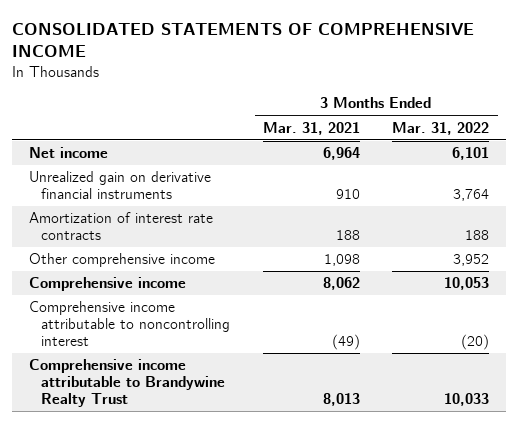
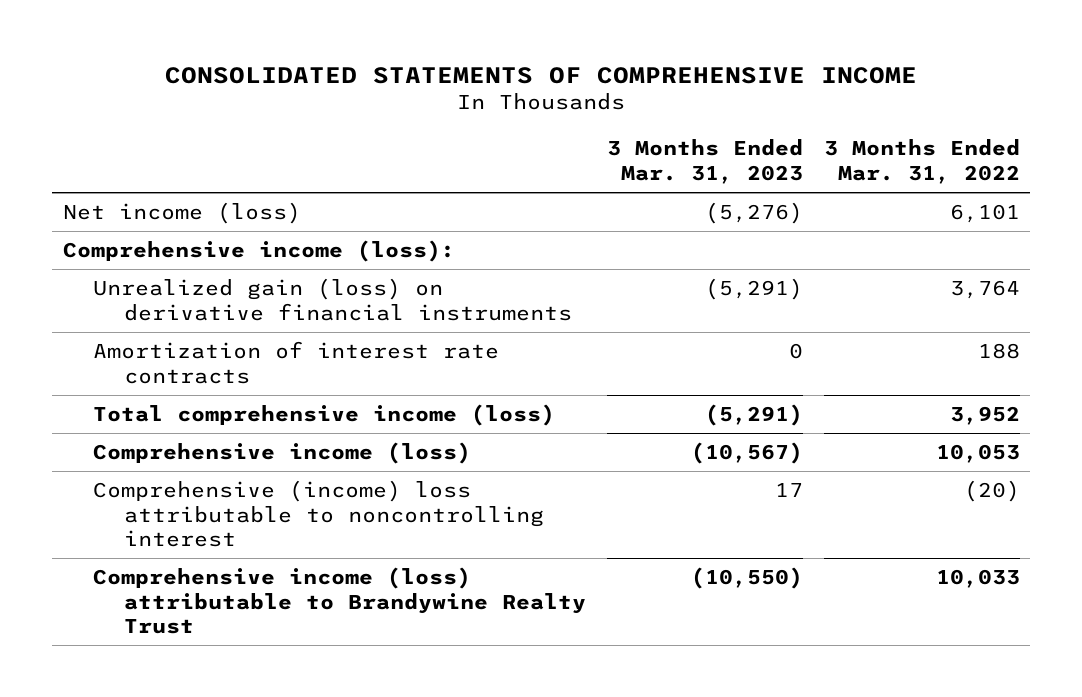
- | 3 Months Ended Mar. 31, 2021 | 3 Months Ended Mar. 31, 2022
+ | 3 Months Ended Mar. 31, 2023 | 3 Months Ended Mar. 31, 2022
- Net income | 6,964 | 6,101
- Unrealized gain on derivative financial instruments | 910 | 3,764
+ Net income (loss) | (5,276) | 6,101
+ Comprehensive income (loss):
+ Unrealized gain (loss) on derivative financial instruments | (5,291) | 3,764
- Other comprehensive income | 1,098 | 3,952
- Comprehensive income | 8,062 | 10,053
- Comprehensive income attributable to noncontrolling interest | (49) | (20)
- Comprehensive income attributable to Brandywine Realty Trust | 8,013 | 10,033
+ Total comprehensive income (loss) | (5,291) | 3,952
+ Comprehensive income (loss) | (10,567) | 10,053
+ Comprehensive (income) loss attributable to noncontrolling interest | 17 | (20)
+ Comprehensive income (loss) attributable to Brandywine Realty Trust | (10,550) | 10,033

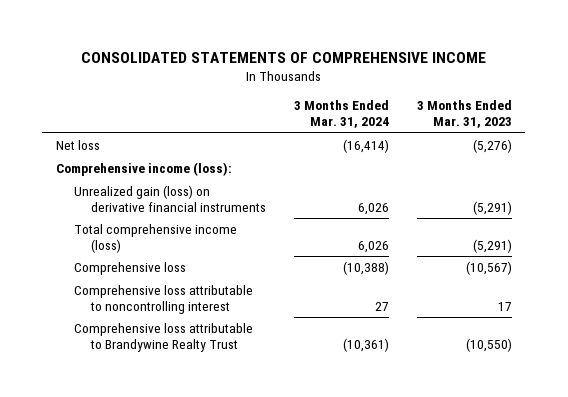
- | 3 Months Ended Mar. 31, 2023 | 3 Months Ended Mar. 31, 2022
+ | 3 Months Ended Mar. 31, 2024 | 3 Months Ended Mar. 31, 2023
- Net income (loss) | (5,276) | 6,101
+ Net loss | (16,414) | (5,276)
- Amortization of interest rate contracts | 0 | 188
- Comprehensive income (loss) | (10,567) | 10,053
- Comprehensive (income) loss attributable to noncontrolling interest | 17 | (20)
- Comprehensive income (loss) attributable to Brandywine Realty Trust | (10,550) | 10,033
+ Comprehensive loss | (10,388) | (10,567)
+ Comprehensive loss attributable to noncontrolling interest | 27 | 17
+ Comprehensive loss attributable to Brandywine Realty Trust | (10,361) | (10,550)

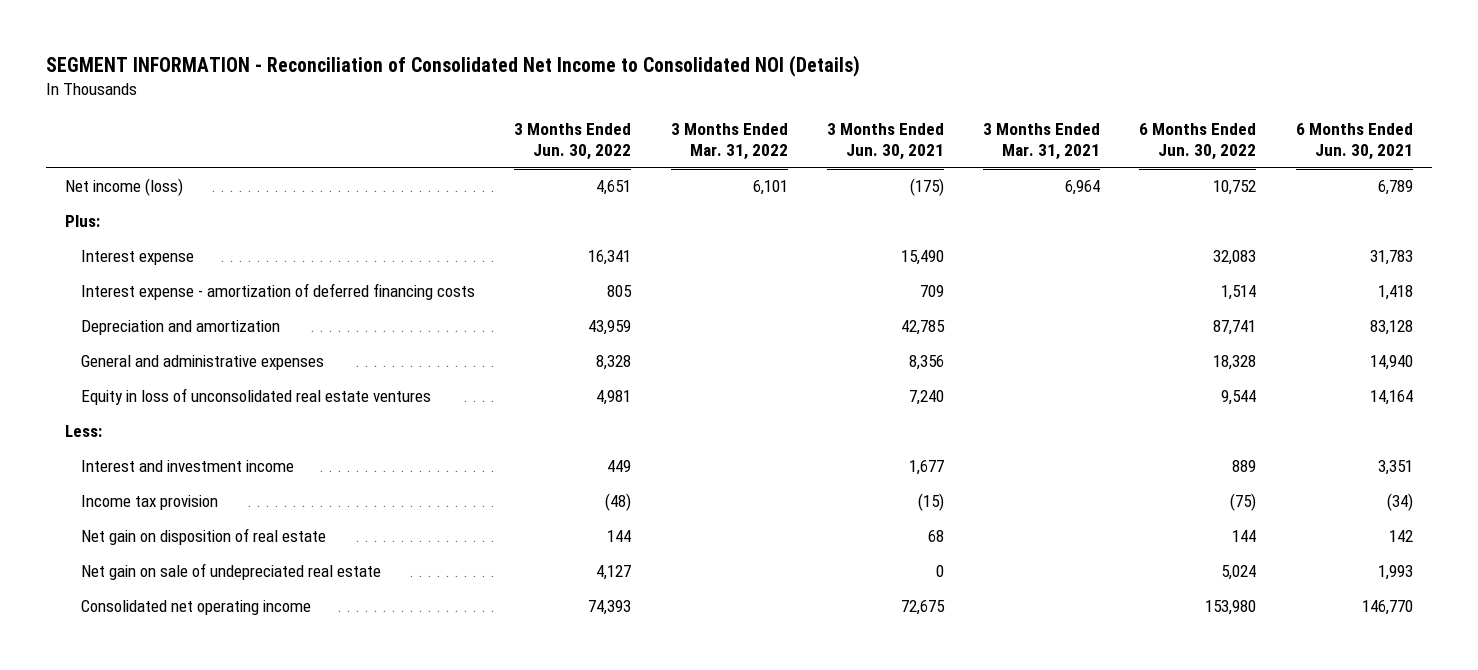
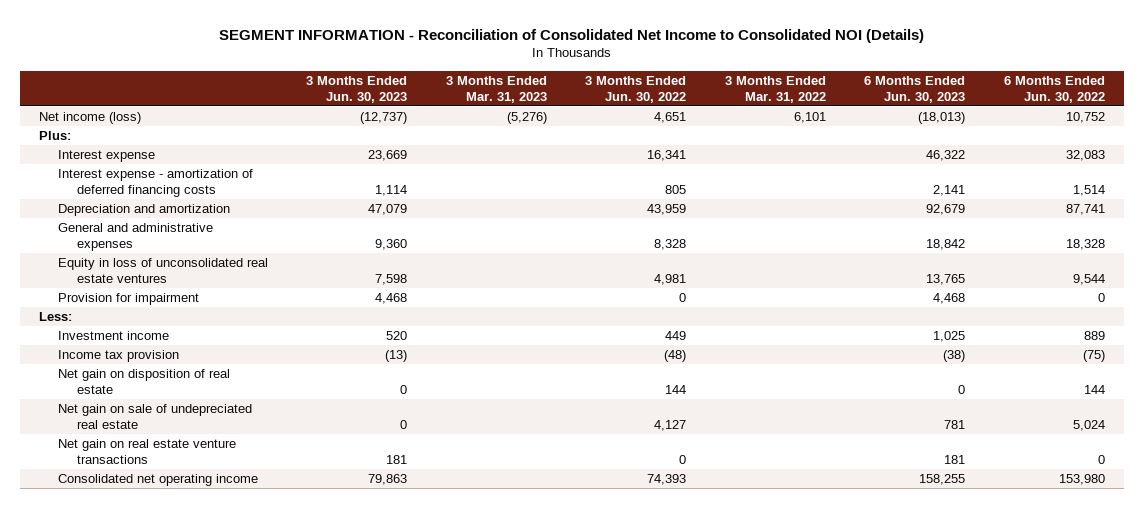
- | 3 Months Ended Jun. 30, 2022 | 3 Months Ended Mar. 31, 2022 | 3 Months Ended Jun. 30, 2021 | 3 Months Ended Mar. 31, 2021 | 6 Months Ended Jun. 30, 2022 | 6 Months Ended Jun. 30, 2021
+ | 3 Months Ended Jun. 30, 2023 | 3 Months Ended Mar. 31, 2023 | 3 Months Ended Jun. 30, 2022 | 3 Months Ended Mar. 31, 2022 | 6 Months Ended Jun. 30, 2023 | 6 Months Ended Jun. 30, 2022
+ Provision for impairment | 4,468 | | 0 | | 4,468 | 0
- Interest and investment income | 449 | | 1,677 | | 889 | 3,351
+ Investment income | 520 | | 449 | | 1,025 | 889
+ Net gain on real estate venture transactions | 181 | | 0 | | 181 | 0

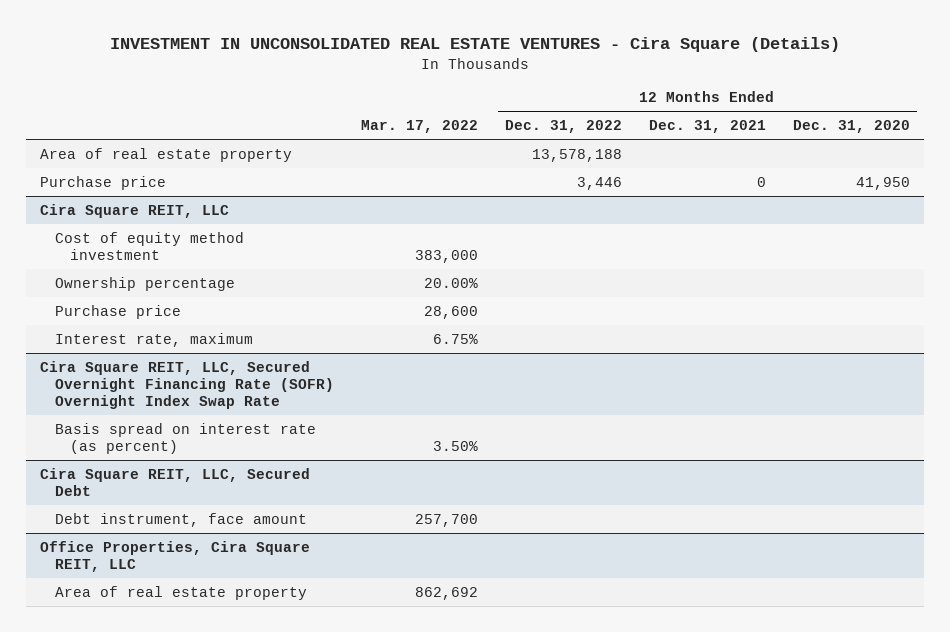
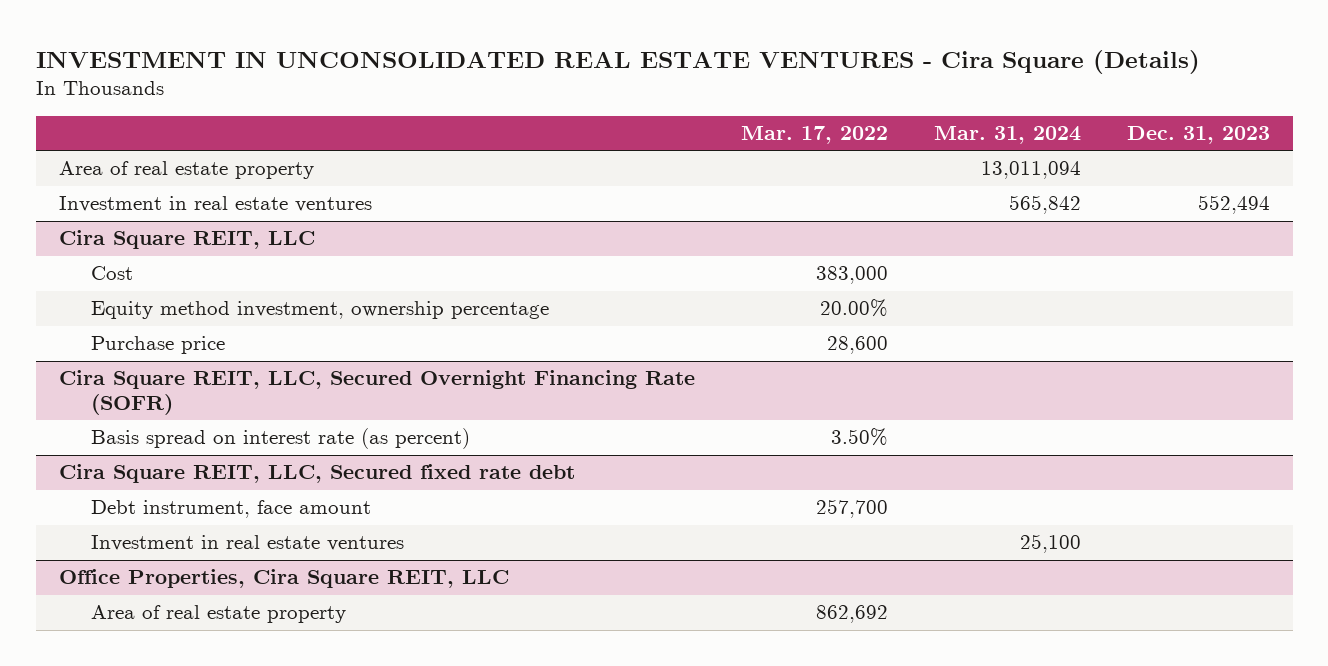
- | Mar. 17, 2022 | 12 Months Ended Dec. 31, 2022 | 12 Months Ended Dec. 31, 2021 | 12 Months Ended Dec. 31, 2020
+ | Mar. 17, 2022 | Mar. 31, 2024 | Dec. 31, 2023
- Purchase price | | 3,446 | 0 | 41,950
+ Investment in real estate ventures | | 565,842 | 552,494
@ Cira Square REIT, LLC
- Cost of equity method investment | 383,000 | | |
- Ownership percentage | 20.00% | | |
+ Cost | 383,000 | |
+ Equity method investment, ownership percentage | 20.00% | |
- Interest rate, maximum | 6.75% | | |
- Cira Square REIT, LLC, Secured Overnight Financing Rate (SOFR) Overnight Index Swap Rate
+ Cira Square REIT, LLC, Secured Overnight Financing Rate (SOFR)
- Cira Square REIT, LLC, Secured Debt
+ Cira Square REIT, LLC, Secured fixed rate debt
+ Investment in real estate ventures | | 25,100 |

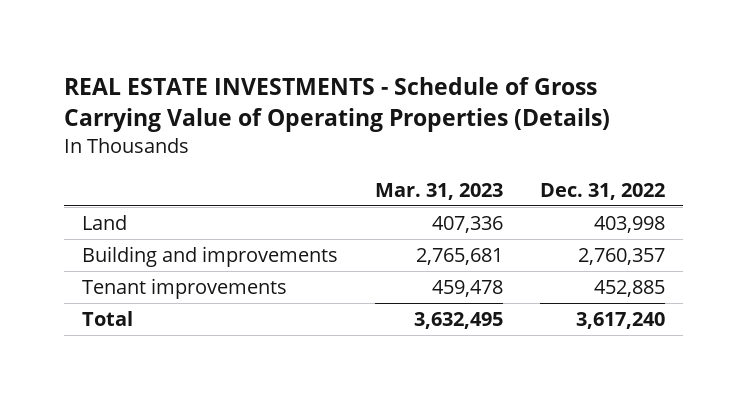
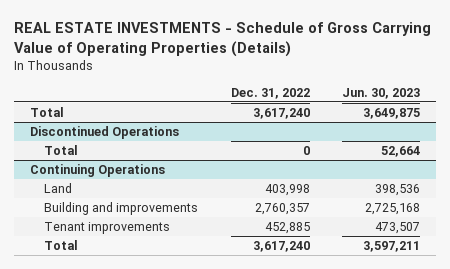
- | Mar. 31, 2023 | Dec. 31, 2022
+ | Dec. 31, 2022 | Jun. 30, 2023
+ Total | 3,617,240 | 3,649,875
+ Discontinued Operations
+ Total | 0 | 52,664
+ Continuing Operations

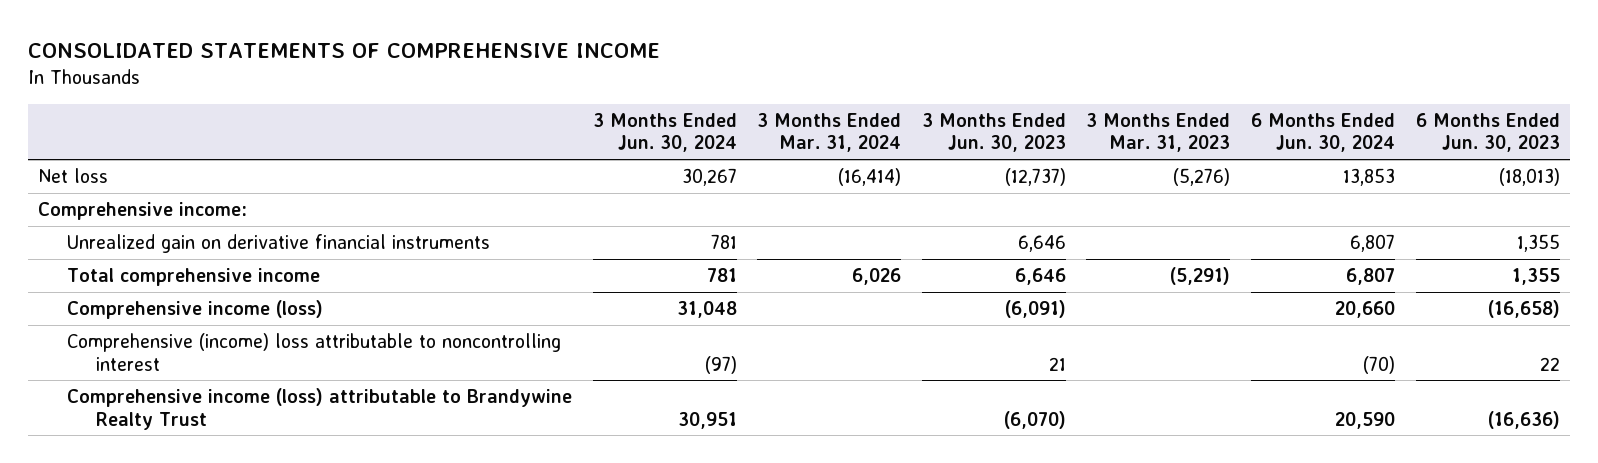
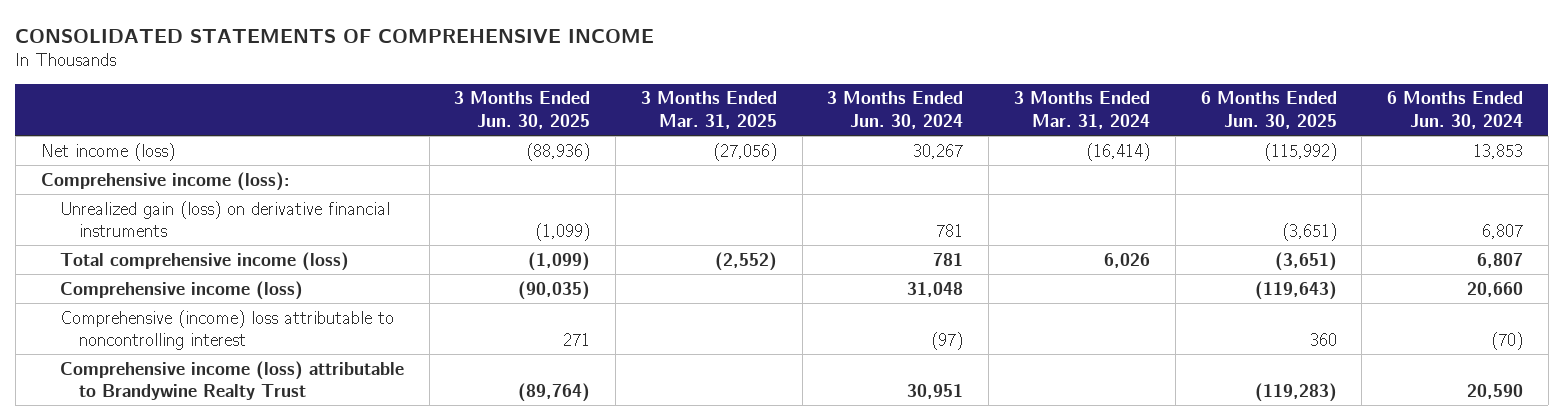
- | 3 Months Ended Jun. 30, 2024 | 3 Months Ended Mar. 31, 2024 | 3 Months Ended Jun. 30, 2023 | 3 Months Ended Mar. 31, 2023 | 6 Months Ended Jun. 30, 2024 | 6 Months Ended Jun. 30, 2023
+ | 3 Months Ended Jun. 30, 2025 | 3 Months Ended Mar. 31, 2025 | 3 Months Ended Jun. 30, 2024 | 3 Months Ended Mar. 31, 2024 | 6 Months Ended Jun. 30, 2025 | 6 Months Ended Jun. 30, 2024
- Net loss | 30,267 | (16,414) | (12,737) | (5,276) | 13,853 | (18,013)
- Comprehensive income:
- Unrealized gain on derivative financial instruments | 781 | | 6,646 | | 6,807 | 1,355
- Total comprehensive income | 781 | 6,026 | 6,646 | (5,291) | 6,807 | 1,355
+ Net income (loss) | (88,936) | (27,056) | 30,267 | (16,414) | (115,992) | 13,853
+ Comprehensive income (loss):
+ Unrealized gain (loss) on derivative financial instruments | (1,099) | | 781 | | (3,651) | 6,807
+ Total comprehensive income (loss) | (1,099) | (2,552) | 781 | 6,026 | (3,651) | 6,807

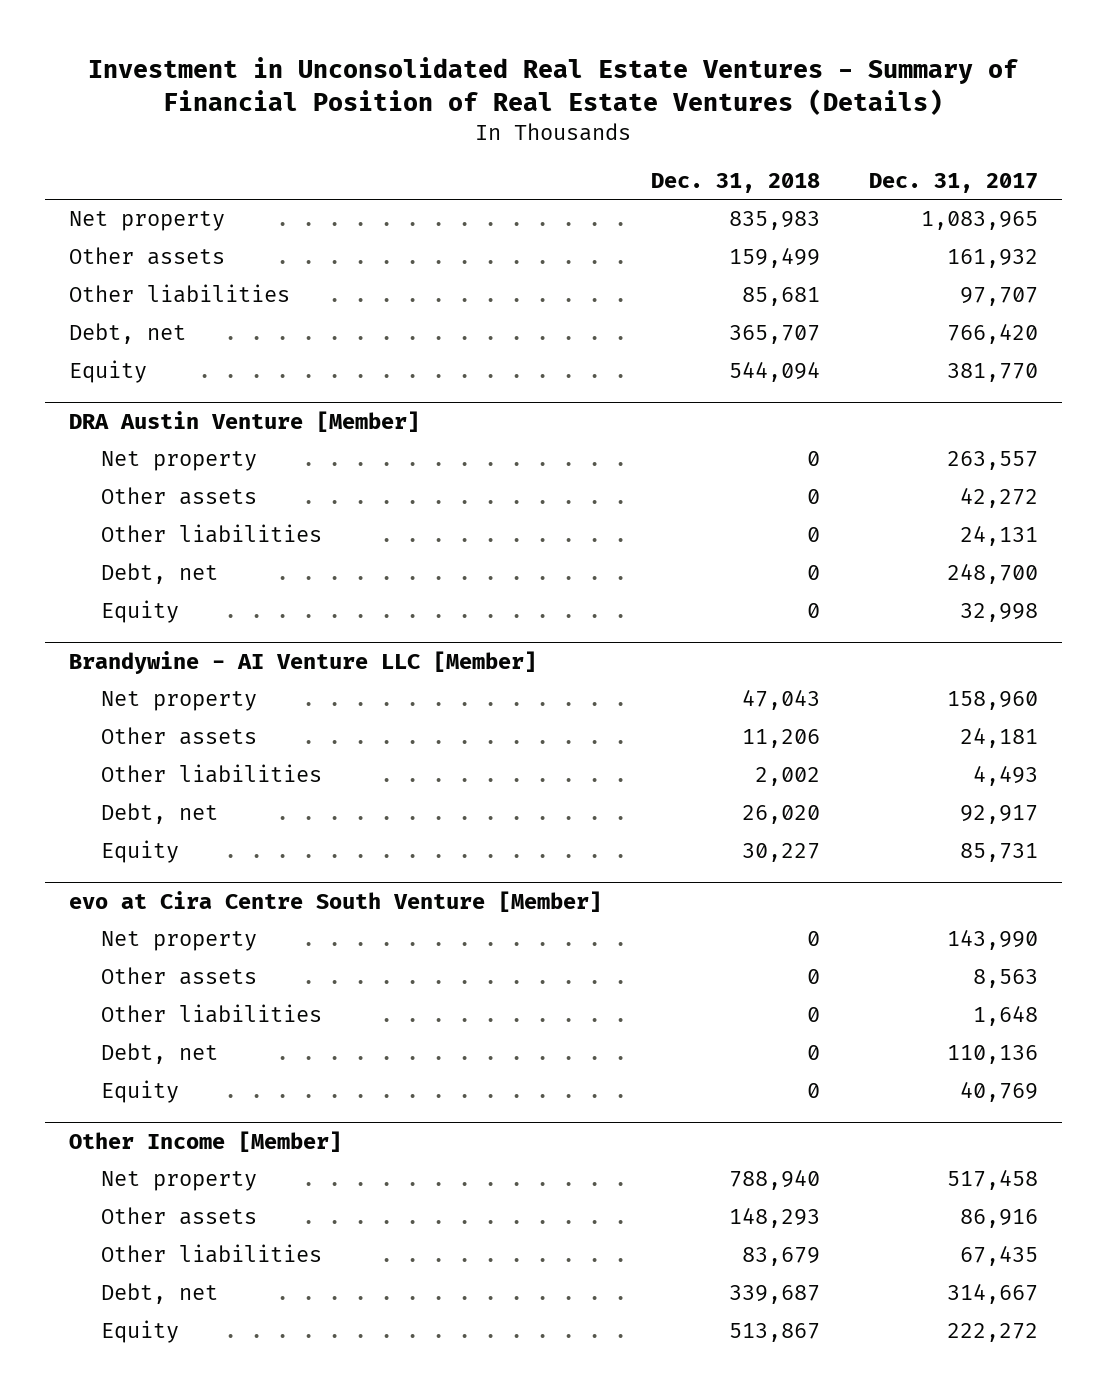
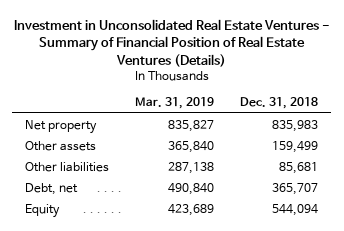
- | Dec. 31, 2018 | Dec. 31, 2017
+ | Mar. 31, 2019 | Dec. 31, 2018
- DRA Austin Venture [Member]
- Net property | 0 | 263,557
- Other assets | 0 | 42,272
- Other liabilities | 0 | 24,131
- Debt, net | 0 | 248,700
- Equity | 0 | 32,998
- Brandywine - AI Venture LLC [Member]
- Net property | 47,043 | 158,960
- Other assets | 11,206 | 24,181
- Other liabilities | 2,002 | 4,493
- Debt, net | 26,020 | 92,917
- Equity | 30,227 | 85,731
- evo at Cira Centre South Venture [Member]
- Net property | 0 | 143,990
- Other assets | 0 | 8,563
- Other liabilities | 0 | 1,648
- Debt, net | 0 | 110,136
- Equity | 0 | 40,769
- Other Income [Member]
- Net property | 788,940 | 517,458
- Other assets | 148,293 | 86,916
- Other liabilities | 83,679 | 67,435
- Debt, net | 339,687 | 314,667
- Equity | 513,867 | 222,272

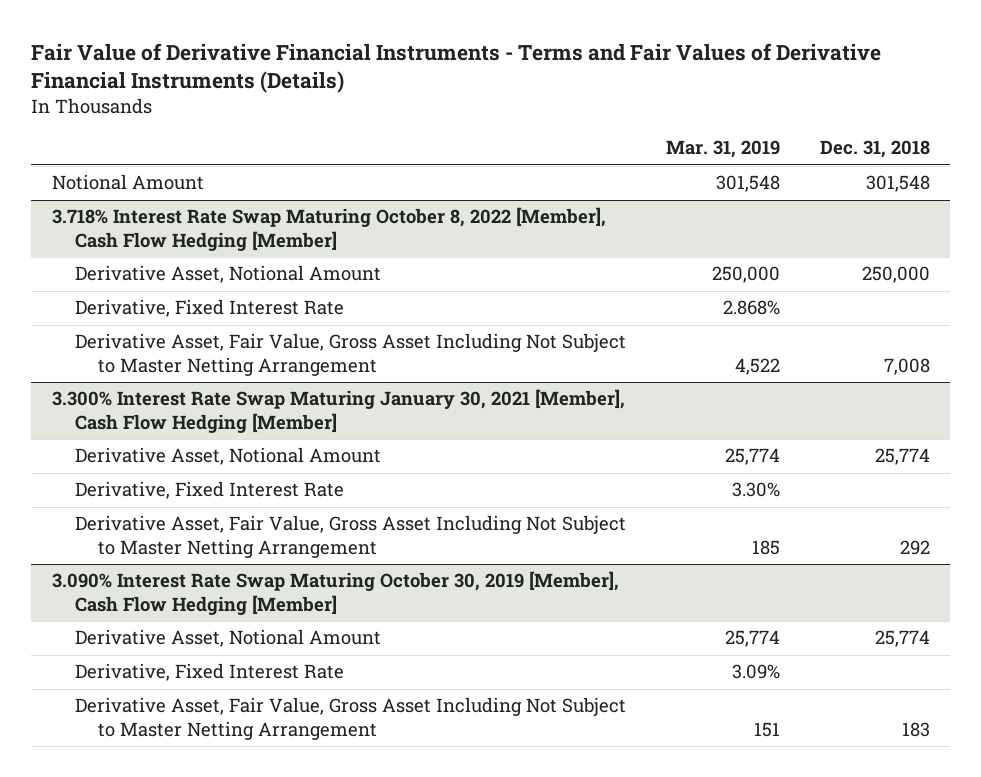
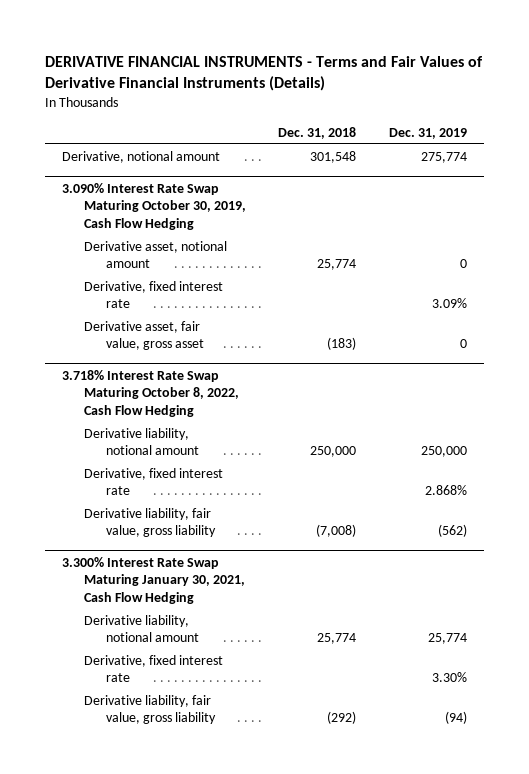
- Fair Value of Derivative Financial Instruments - Terms and Fair Values of Derivative Financial Instruments (Details)
+ DERIVATIVE FINANCIAL INSTRUMENTS - Terms and Fair Values of Derivative Financial Instruments (Details)
- | Mar. 31, 2019 | Dec. 31, 2018
+ | Dec. 31, 2018 | Dec. 31, 2019
- Notional Amount | 301,548 | 301,548
- 3.718% Interest Rate Swap Maturing October 8, 2022 [Member], Cash Flow Hedging [Member]
- Derivative Asset, Notional Amount | 250,000 | 250,000
- Derivative, Fixed Interest Rate | 2.868% |
- Derivative Asset, Fair Value, Gross Asset Including Not Subject to Master Netting Arrangement | 4,522 | 7,008
- 3.300% Interest Rate Swap Maturing January 30, 2021 [Member], Cash Flow Hedging [Member]
- Derivative Asset, Notional Amount | 25,774 | 25,774
- Derivative, Fixed Interest Rate | 3.30% |
- Derivative Asset, Fair Value, Gross Asset Including Not Subject to Master Netting Arrangement | 185 | 292
- 3.090% Interest Rate Swap Maturing October 30, 2019 [Member], Cash Flow Hedging [Member]
- Derivative Asset, Notional Amount | 25,774 | 25,774
- Derivative, Fixed Interest Rate | 3.09% |
- Derivative Asset, Fair Value, Gross Asset Including Not Subject to Master Netting Arrangement | 151 | 183
+ Derivative, notional amount | 301,548 | 275,774
+ 3.090% Interest Rate Swap Maturing October 30, 2019, Cash Flow Hedging
+ Derivative asset, notional amount | 25,774 | 0
+ Derivative, fixed interest rate | | 3.09%
+ Derivative asset, fair value, gross asset | (183) | 0
+ 3.718% Interest Rate Swap Maturing October 8, 2022, Cash Flow Hedging
+ Derivative liability, notional amount | 250,000 | 250,000
+ Derivative, fixed interest rate | | 2.868%
+ Derivative liability, fair value, gross liability | (7,008) | (562)
+ 3.300% Interest Rate Swap Maturing January 30, 2021, Cash Flow Hedging
+ Derivative liability, notional amount | 25,774 | 25,774
+ Derivative, fixed interest rate | | 3.30%
+ Derivative liability, fair value, gross liability | (292) | (94)

